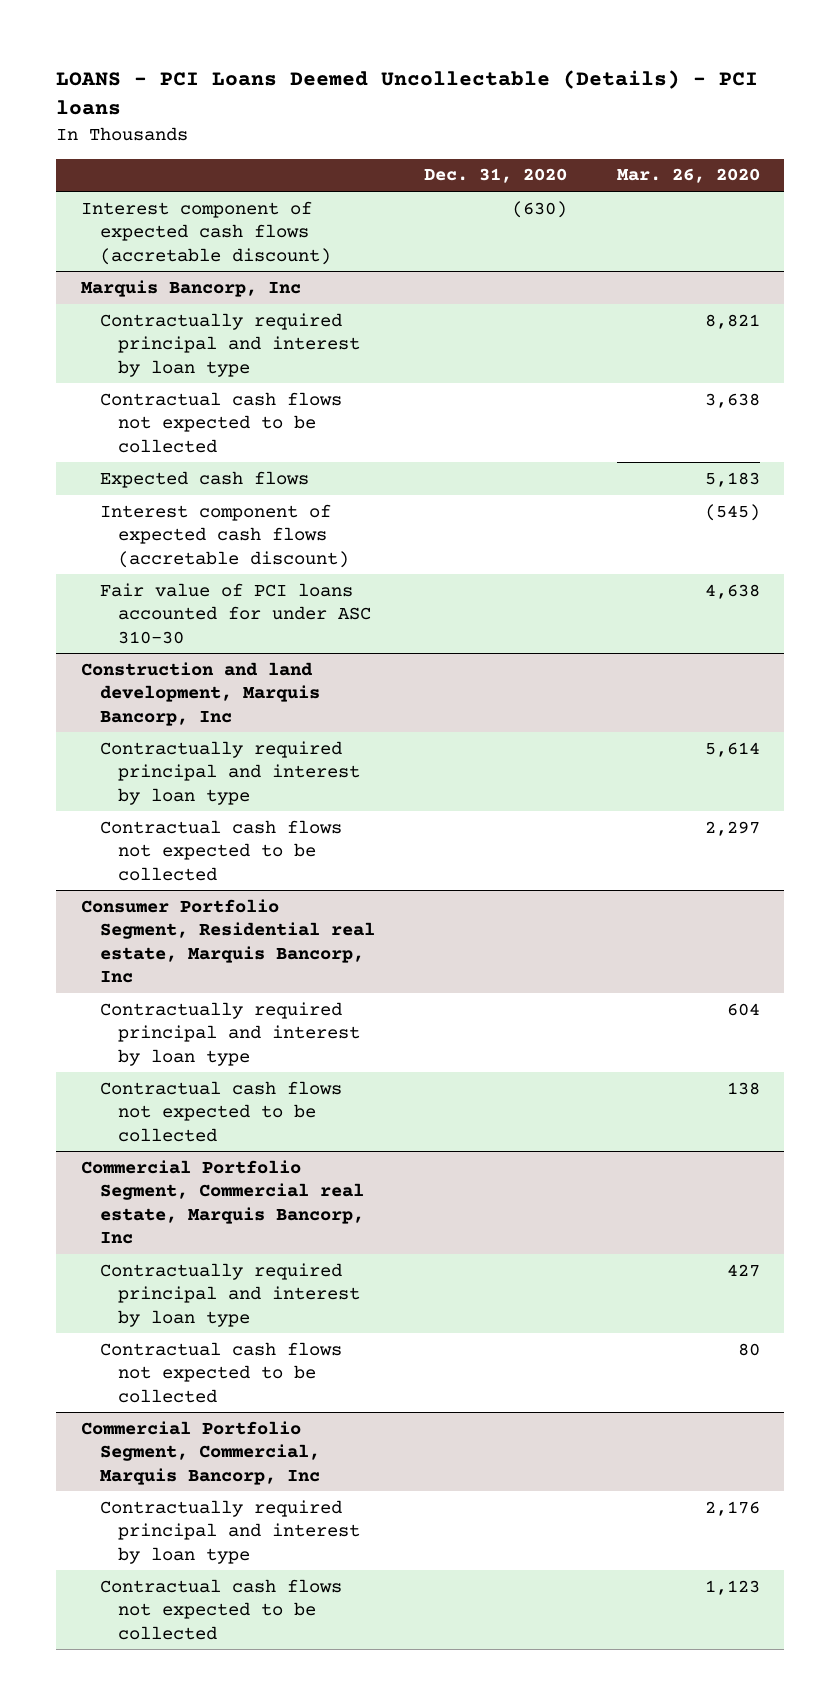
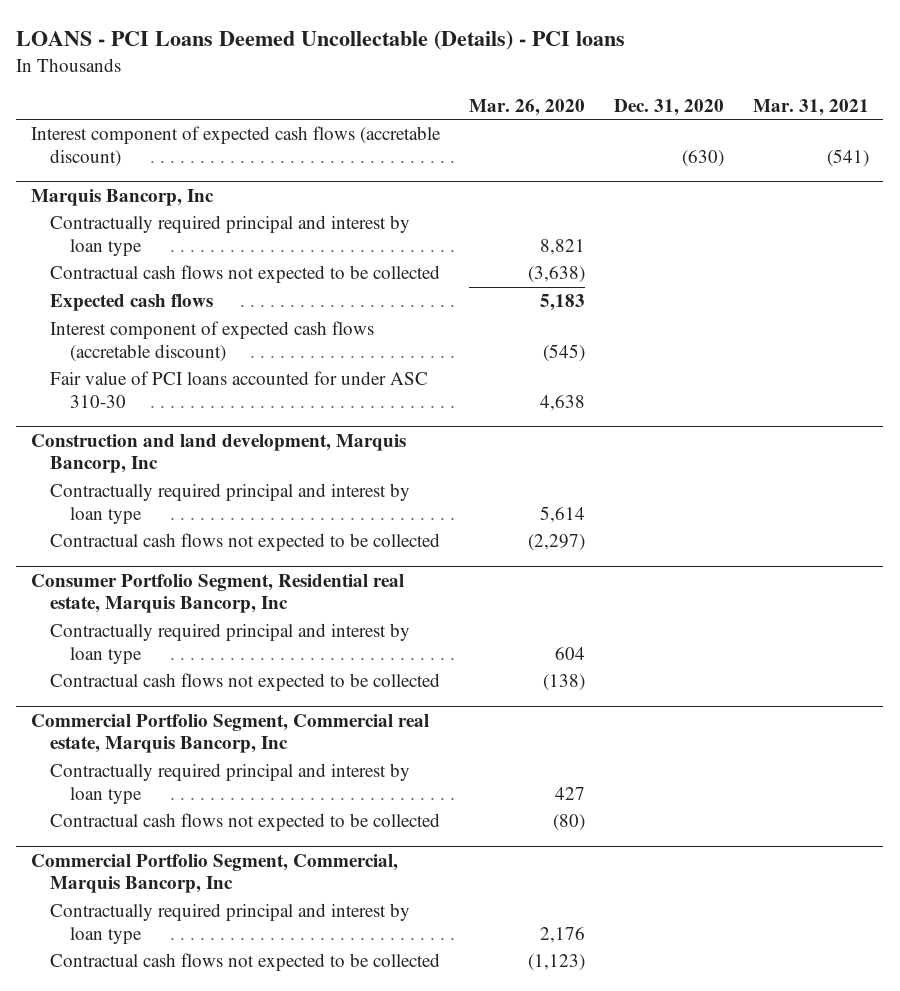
- | Dec. 31, 2020 | Mar. 26, 2020
+ | Mar. 26, 2020 | Dec. 31, 2020 | Mar. 31, 2021
@ Marquis Bancorp, Inc
- Contractual cash flows not expected to be collected | | 3,638
+ Contractual cash flows not expected to be collected | (3,638) | |
@ Construction and land development, Marquis Bancorp, Inc
- Contractual cash flows not expected to be collected | | 2,297
+ Contractual cash flows not expected to be collected | (2,297) | |
@ Consumer Portfolio Segment, Residential real estate, Marquis Bancorp, Inc
- Contractual cash flows not expected to be collected | | 138
+ Contractual cash flows not expected to be collected | (138) | |
@ Commercial Portfolio Segment, Commercial real estate, Marquis Bancorp, Inc
- Contractual cash flows not expected to be collected | | 80
+ Contractual cash flows not expected to be collected | (80) | |
@ Commercial Portfolio Segment, Commercial, Marquis Bancorp, Inc
- Contractual cash flows not expected to be collected | | 1,123
+ Contractual cash flows not expected to be collected | (1,123) | |

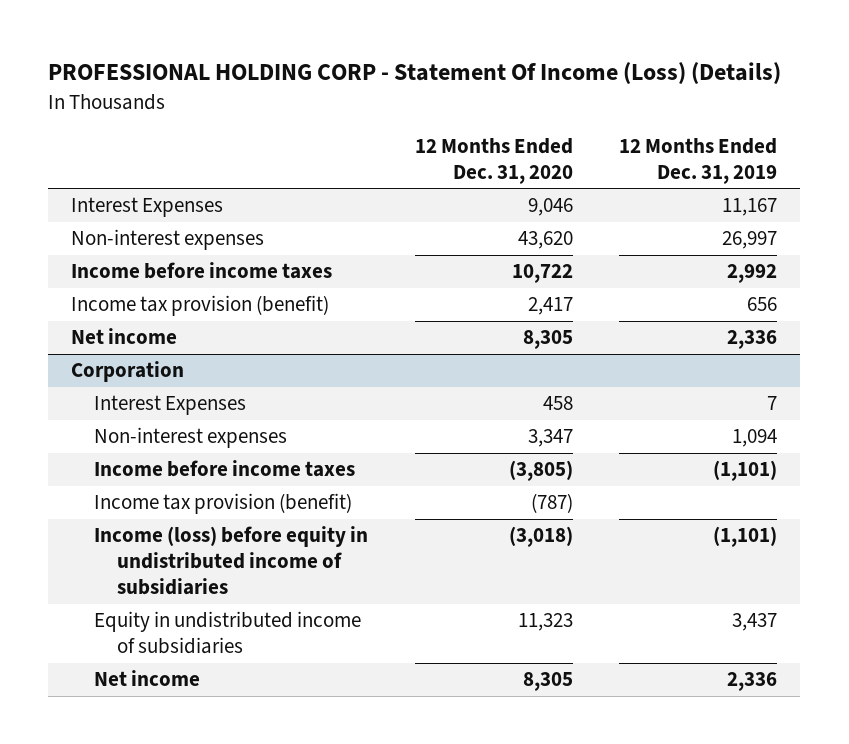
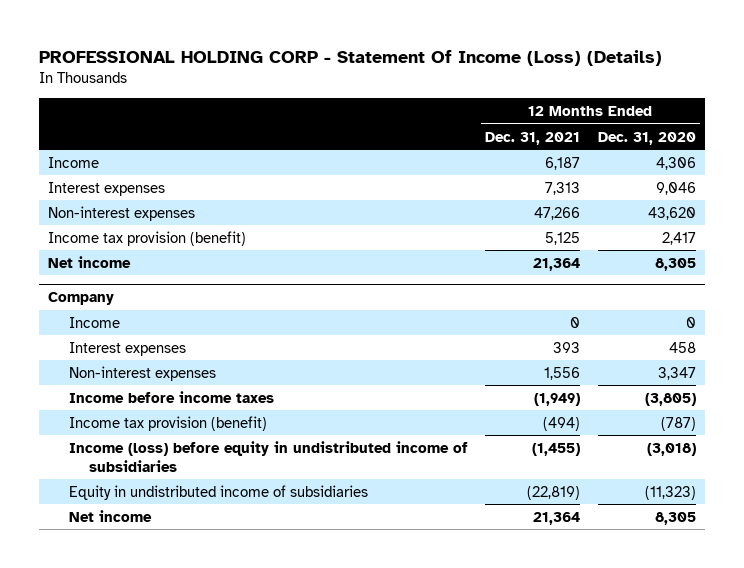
- | 12 Months Ended Dec. 31, 2020 | 12 Months Ended Dec. 31, 2019
+ | 12 Months Ended Dec. 31, 2021 | 12 Months Ended Dec. 31, 2020
- Interest Expenses | 9,046 | 11,167
+ Income | 6,187 | 4,306
+ Interest expenses | 7,313 | 9,046
- Income before income taxes | 10,722 | 2,992
- Corporation
- Interest Expenses | 458 | 7
+ Company
+ Income | 0 | 0
+ Interest expenses | 393 | 458
- Equity in undistributed income of subsidiaries | 11,323 | 3,437
+ Equity in undistributed income of subsidiaries | (22,819) | (11,323)

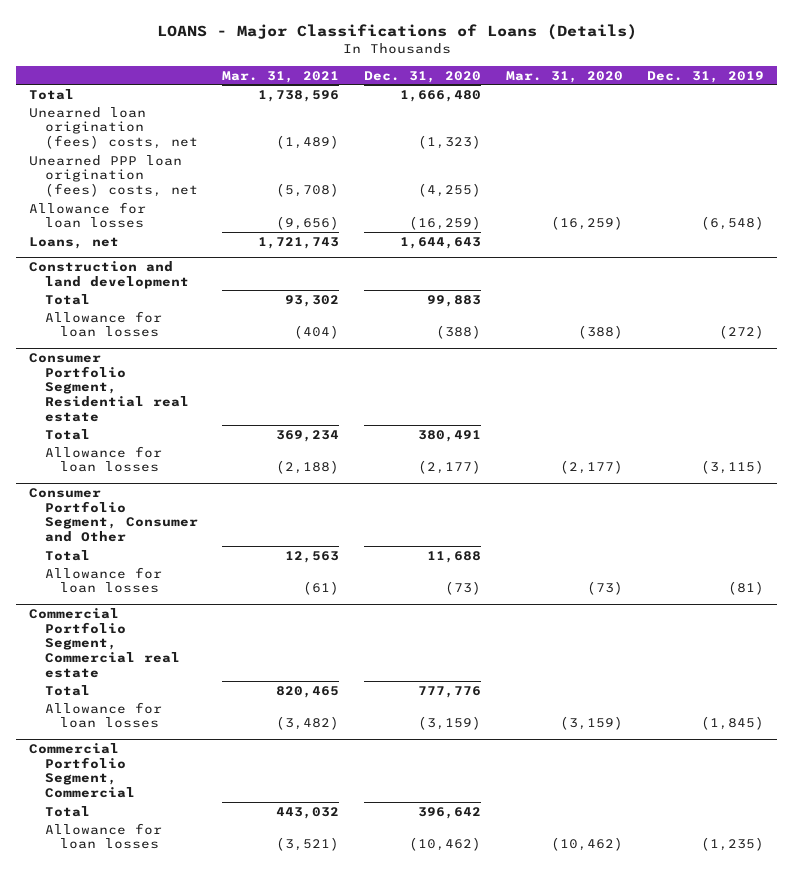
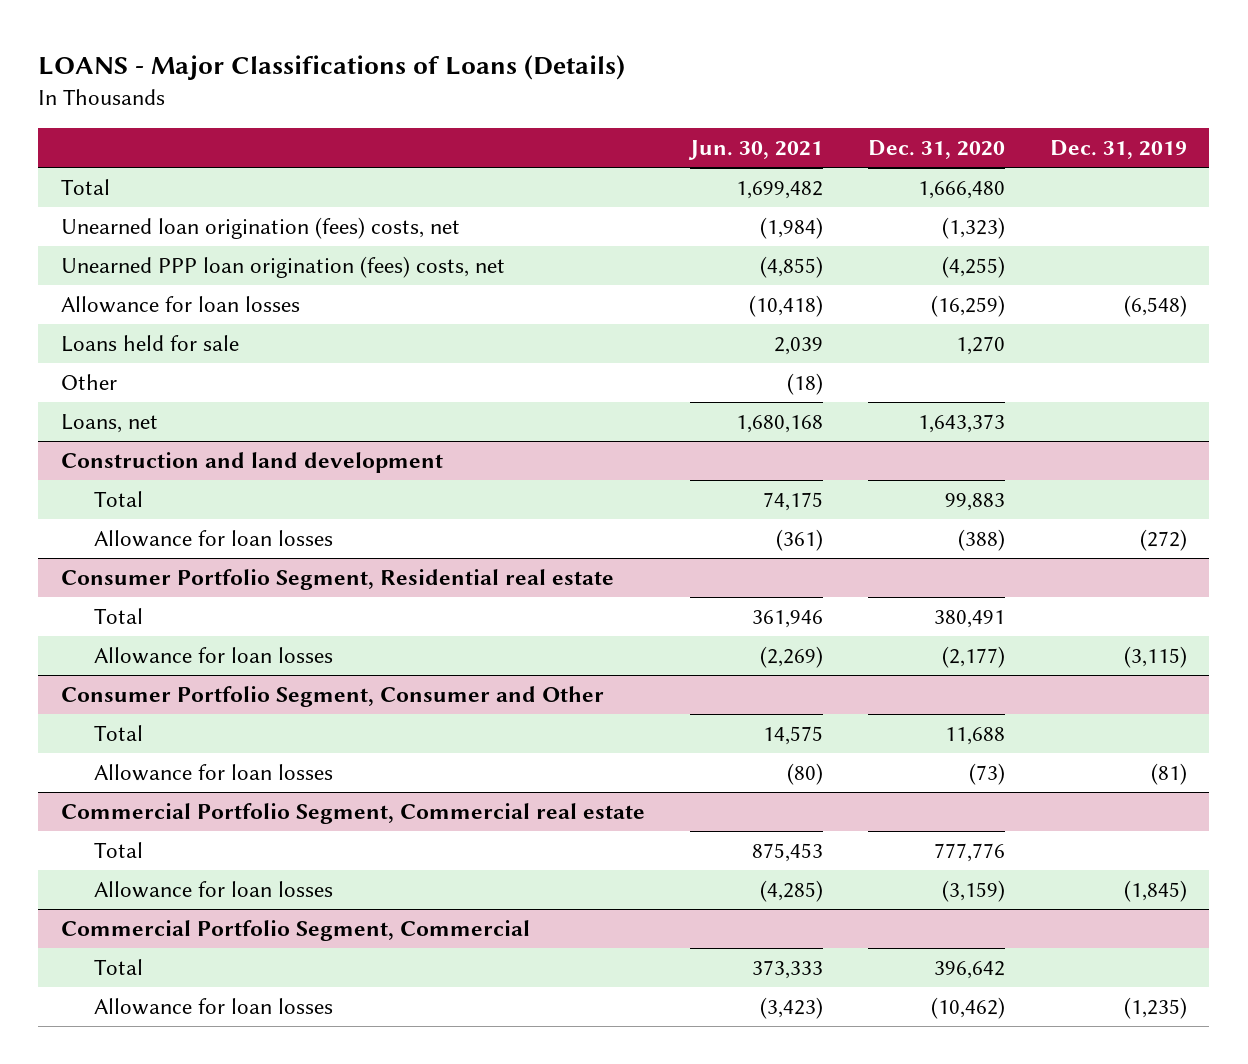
- | Mar. 31, 2021 | Dec. 31, 2020 | Mar. 31, 2020 | Dec. 31, 2019
+ | Jun. 30, 2021 | Dec. 31, 2020 | Dec. 31, 2019
- Loans, net | 1,721,743 | 1,644,643 | |
+ Loans held for sale | 2,039 | 1,270 |
+ Other | (18) | |
+ Loans, net | 1,680,168 | 1,643,373 |

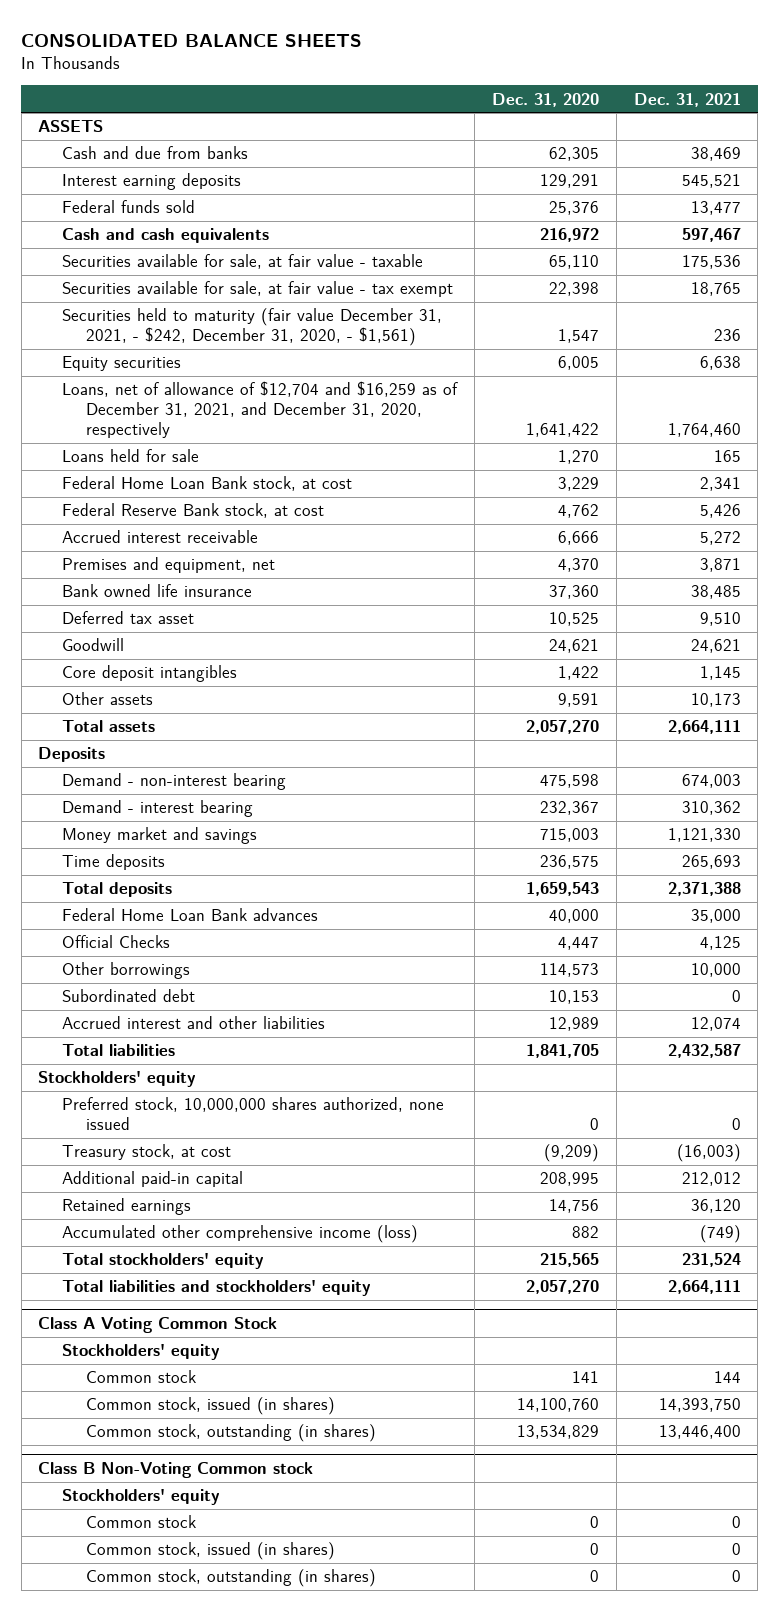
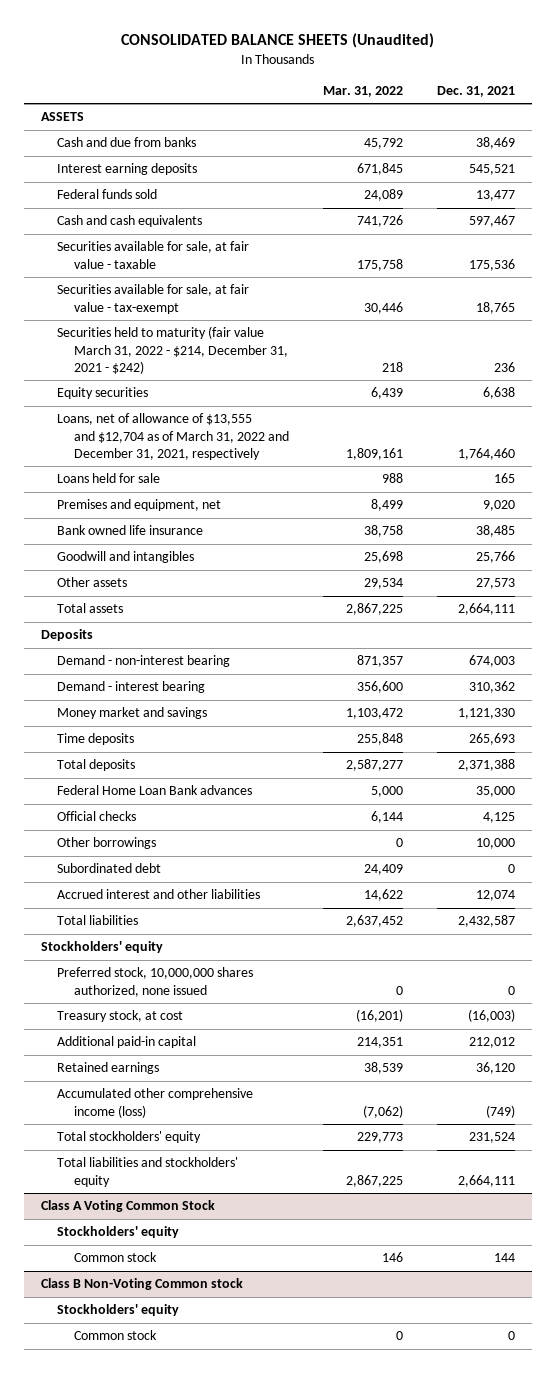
- CONSOLIDATED BALANCE SHEETS
+ CONSOLIDATED BALANCE SHEETS (Unaudited)
- | Dec. 31, 2020 | Dec. 31, 2021
+ | Mar. 31, 2022 | Dec. 31, 2021
- Securities available for sale, at fair value - tax exempt | 22,398 | 18,765
- Securities held to maturity (fair value December 31, 2021, - $242, December 31, 2020, - $1,561) | 1,547 | 236
+ Securities available for sale, at fair value - tax-exempt | 30,446 | 18,765
+ Securities held to maturity (fair value March 31, 2022 - $214, December 31, 2021 - $242) | 218 | 236
- Loans, net of allowance of $12,704 and $16,259 as of December 31, 2021, and December 31, 2020, respectively | 1,641,422 | 1,764,460
+ Loans, net of allowance of $13,555 and $12,704 as of March 31, 2022 and December 31, 2021, respectively | 1,809,161 | 1,764,460
- Federal Home Loan Bank stock, at cost | 3,229 | 2,341
- Federal Reserve Bank stock, at cost | 4,762 | 5,426
- Accrued interest receivable | 6,666 | 5,272
- Premises and equipment, net | 4,370 | 3,871
+ Premises and equipment, net | 8,499 | 9,020
- Deferred tax asset | 10,525 | 9,510
- Goodwill | 24,621 | 24,621
- Core deposit intangibles | 1,422 | 1,145
- Other assets | 9,591 | 10,173
+ Goodwill and intangibles | 25,698 | 25,766
+ Other assets | 29,534 | 27,573
- Official Checks | 4,447 | 4,125
+ Official checks | 6,144 | 4,125
@ Class A Voting Common Stock
- Common stock, issued (in shares) | 14,100,760 | 14,393,750
- Common stock, outstanding (in shares) | 13,534,829 | 13,446,400
@ Class B Non-Voting Common stock
- Common stock, issued (in shares) | 0 | 0
- Common stock, outstanding (in shares) | 0 | 0

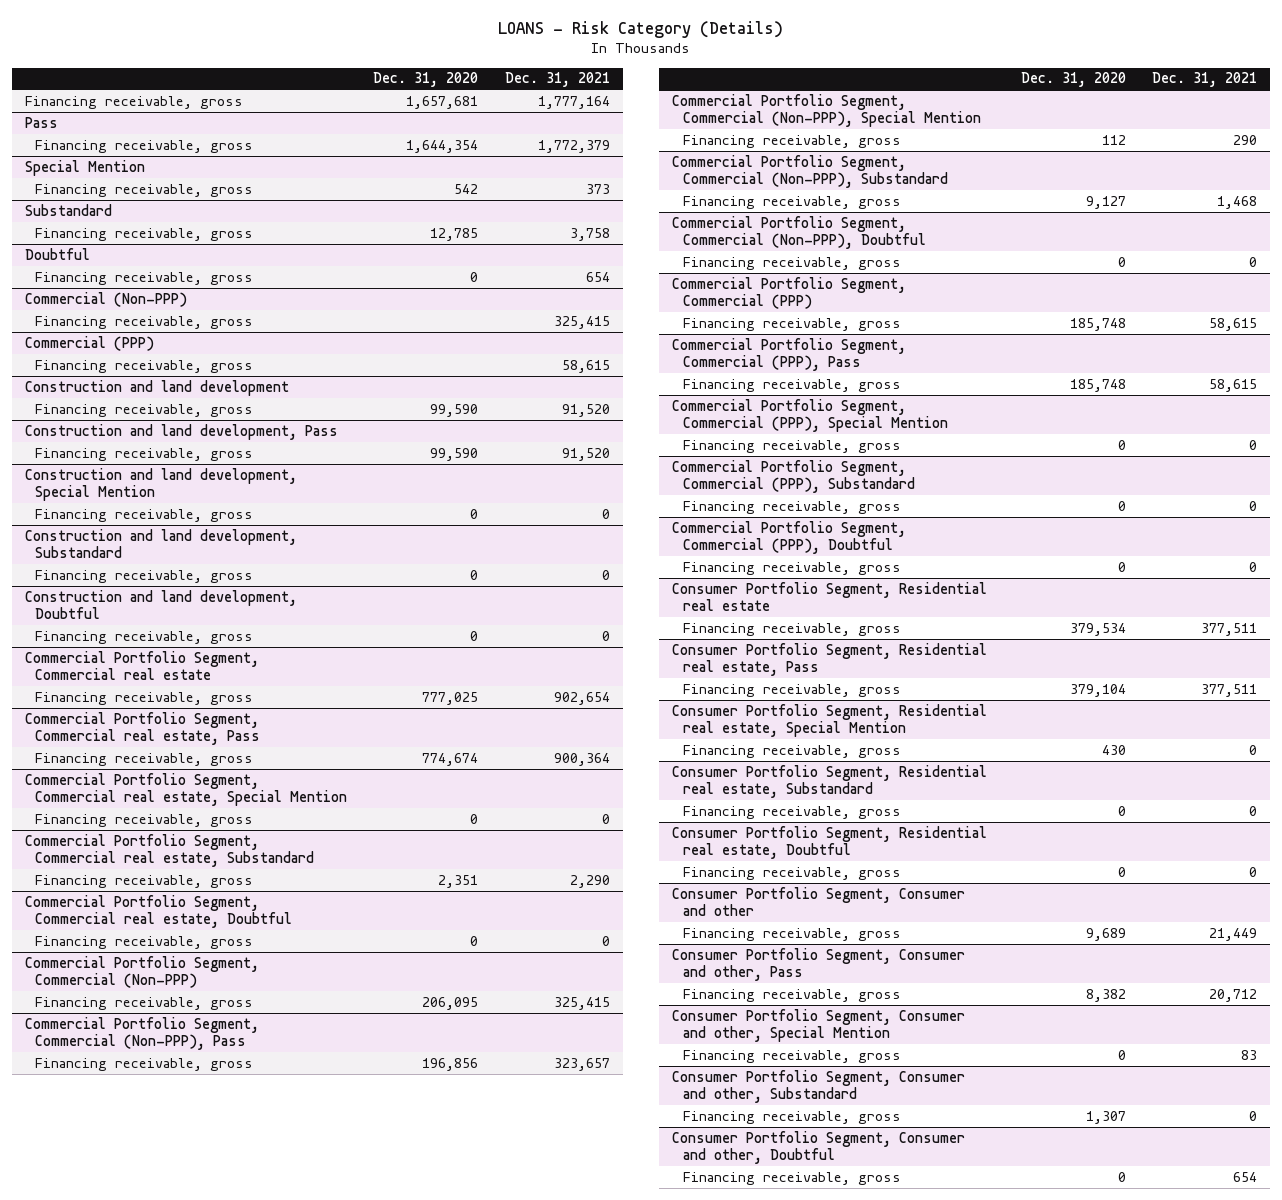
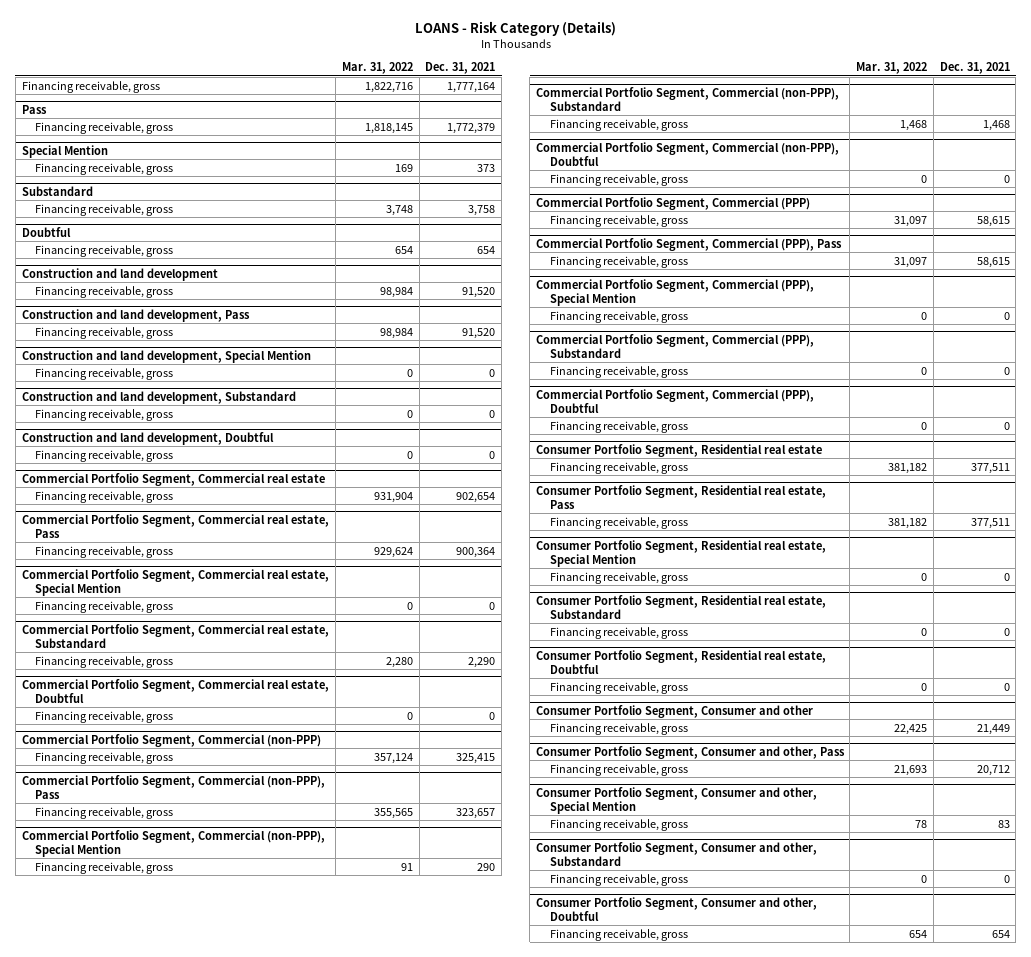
- | Dec. 31, 2020 | Dec. 31, 2021
+ | Mar. 31, 2022 | Dec. 31, 2021
- Commercial (Non-PPP)
- Financing receivable, gross | | 325,415
- Commercial (PPP)
- Financing receivable, gross | | 58,615
- Commercial Portfolio Segment, Commercial (Non-PPP)
+ Commercial Portfolio Segment, Commercial (non-PPP)
- Commercial Portfolio Segment, Commercial (Non-PPP), Pass
+ Commercial Portfolio Segment, Commercial (non-PPP), Pass
- Commercial Portfolio Segment, Commercial (Non-PPP), Special Mention
+ Commercial Portfolio Segment, Commercial (non-PPP), Special Mention
- Commercial Portfolio Segment, Commercial (Non-PPP), Substandard
+ Commercial Portfolio Segment, Commercial (non-PPP), Substandard
- Commercial Portfolio Segment, Commercial (Non-PPP), Doubtful
+ Commercial Portfolio Segment, Commercial (non-PPP), Doubtful

